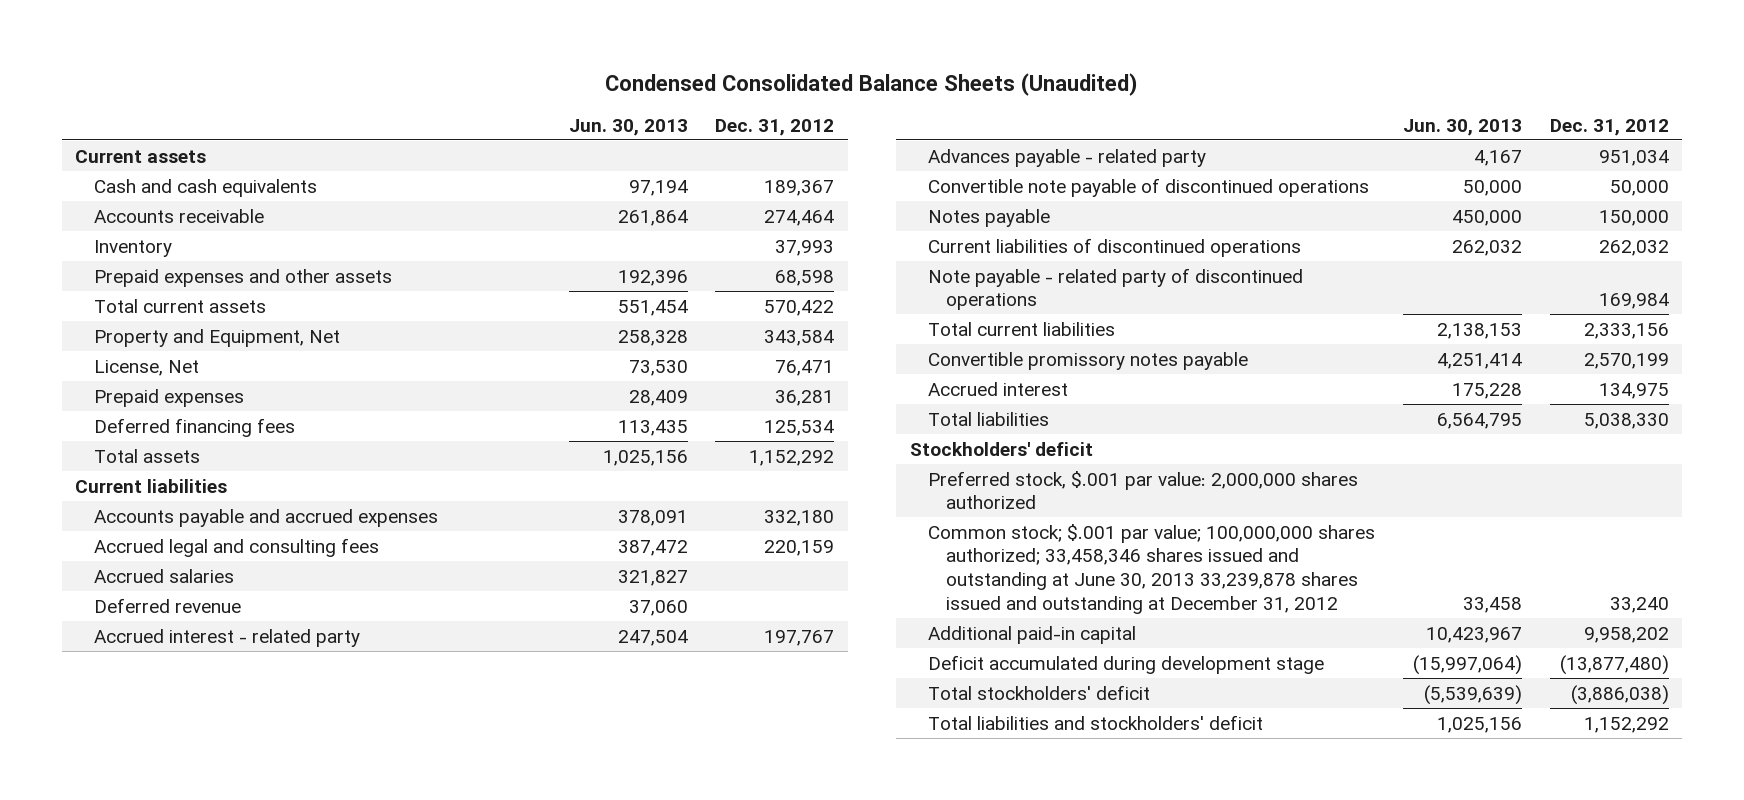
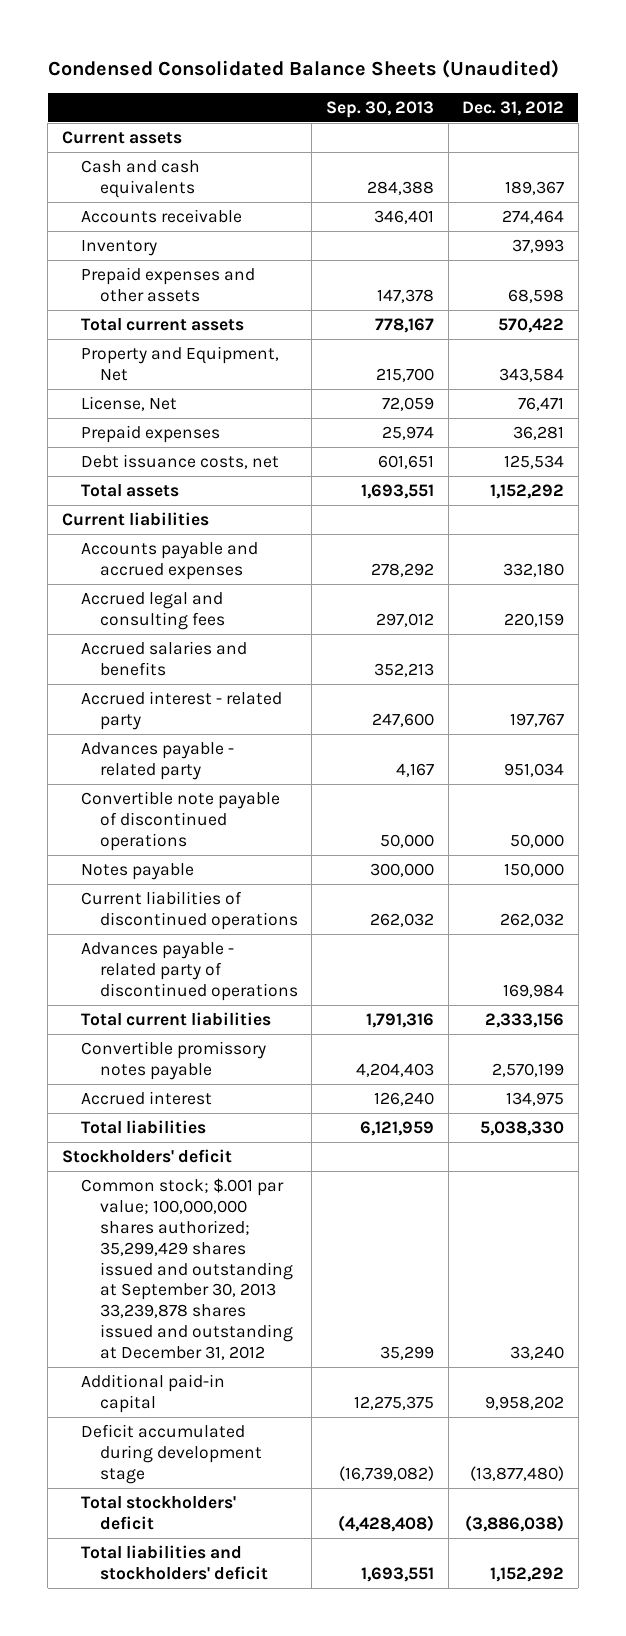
- | Jun. 30, 2013 | Dec. 31, 2012
+ | Sep. 30, 2013 | Dec. 31, 2012
- Deferred financing fees | 113,435 | 125,534
+ Debt issuance costs, net | 601,651 | 125,534
- Accrued salaries | 321,827 |
- Deferred revenue | 37,060 |
+ Accrued salaries and benefits | 352,213 |
- Note payable - related party of discontinued operations | | 169,984
+ Advances payable - related party of discontinued operations | | 169,984
- Preferred stock, $.001 par value: 2,000,000 shares authorized
- Common stock; $.001 par value; 100,000,000 shares authorized; 33,458,346 shares issued and outstanding at June 30, 2013 33,239,878 shares issued and outstanding at December 31, 2012 | 33,458 | 33,240
+ Common stock; $.001 par value; 100,000,000 shares authorized; 35,299,429 shares issued and outstanding at September 30, 2013 33,239,878 shares issued and outstanding at December 31, 2012 | 35,299 | 33,240

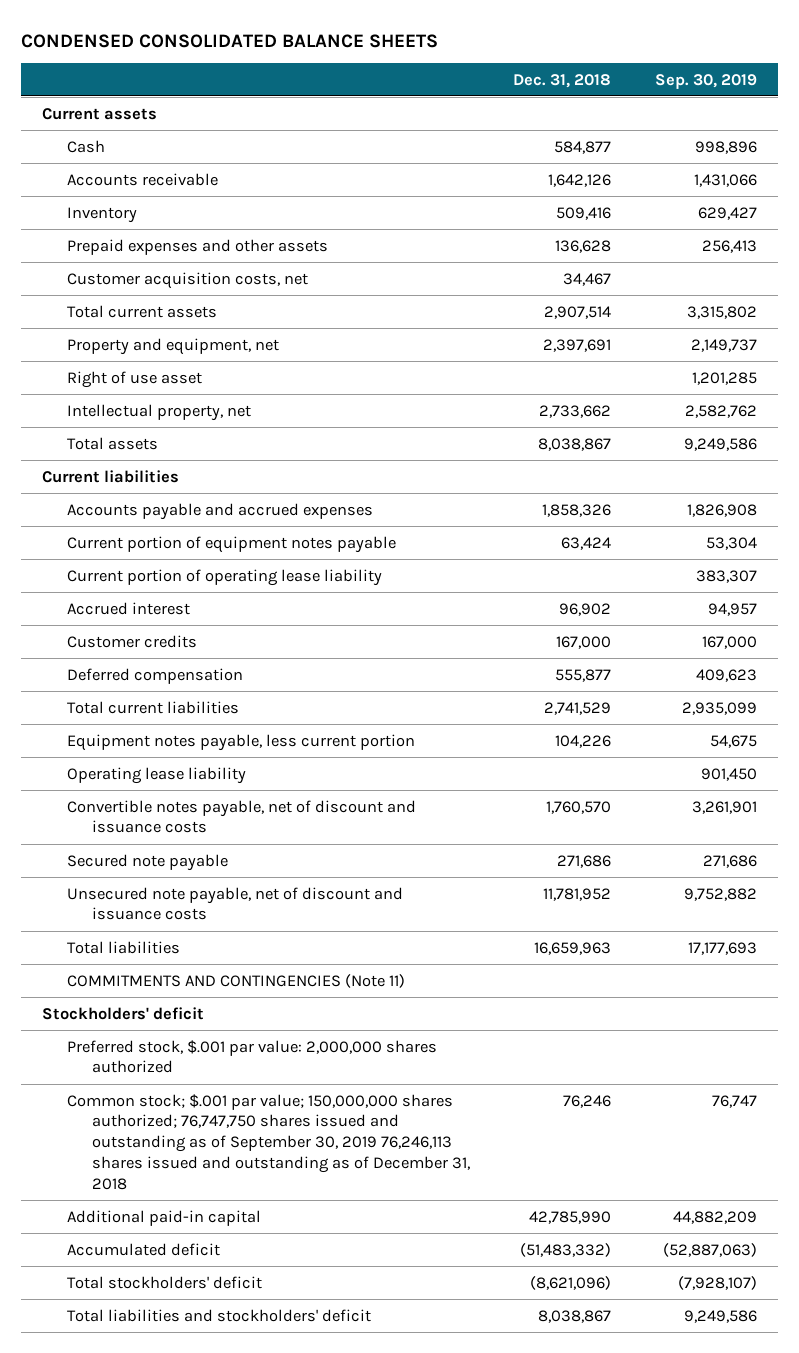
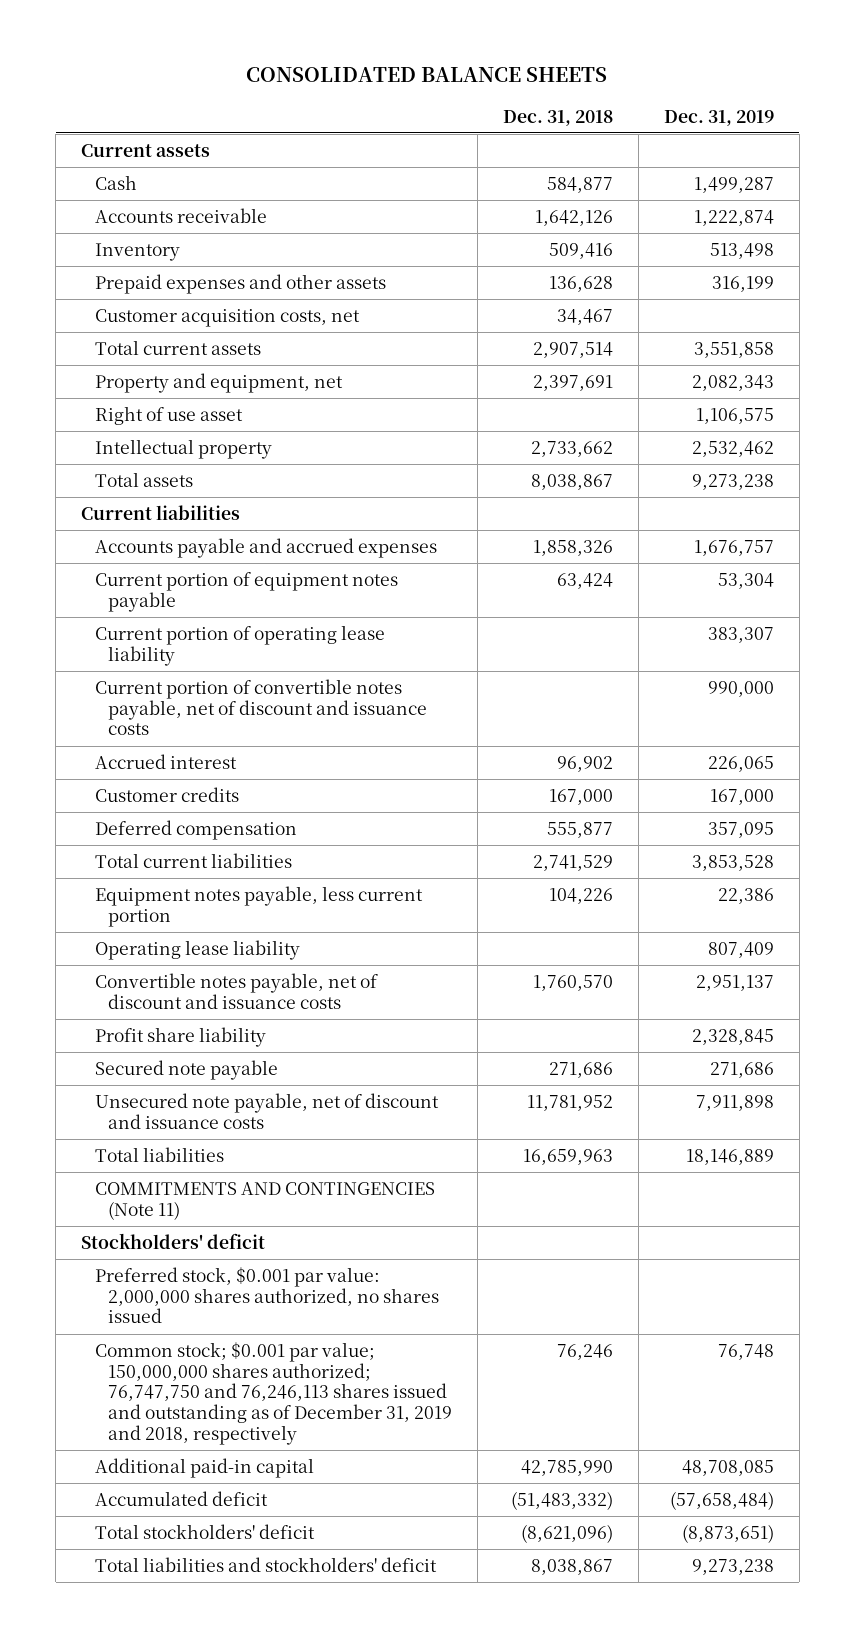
- CONDENSED CONSOLIDATED BALANCE SHEETS
+ CONSOLIDATED BALANCE SHEETS
- | Dec. 31, 2018 | Sep. 30, 2019
+ | Dec. 31, 2018 | Dec. 31, 2019
- Intellectual property, net | 2,733,662 | 2,582,762
+ Intellectual property | 2,733,662 | 2,532,462
+ Current portion of convertible notes payable, net of discount and issuance costs | | 990,000
+ Profit share liability | | 2,328,845
- Preferred stock, $.001 par value: 2,000,000 shares authorized
- Common stock; $.001 par value; 150,000,000 shares authorized; 76,747,750 shares issued and outstanding as of September 30, 2019 76,246,113 shares issued and outstanding as of December 31, 2018 | 76,246 | 76,747
+ Preferred stock, $0.001 par value: 2,000,000 shares authorized, no shares issued
+ Common stock; $0.001 par value; 150,000,000 shares authorized; 76,747,750 and 76,246,113 shares issued and outstanding as of December 31, 2019 and 2018, respectively | 76,246 | 76,748

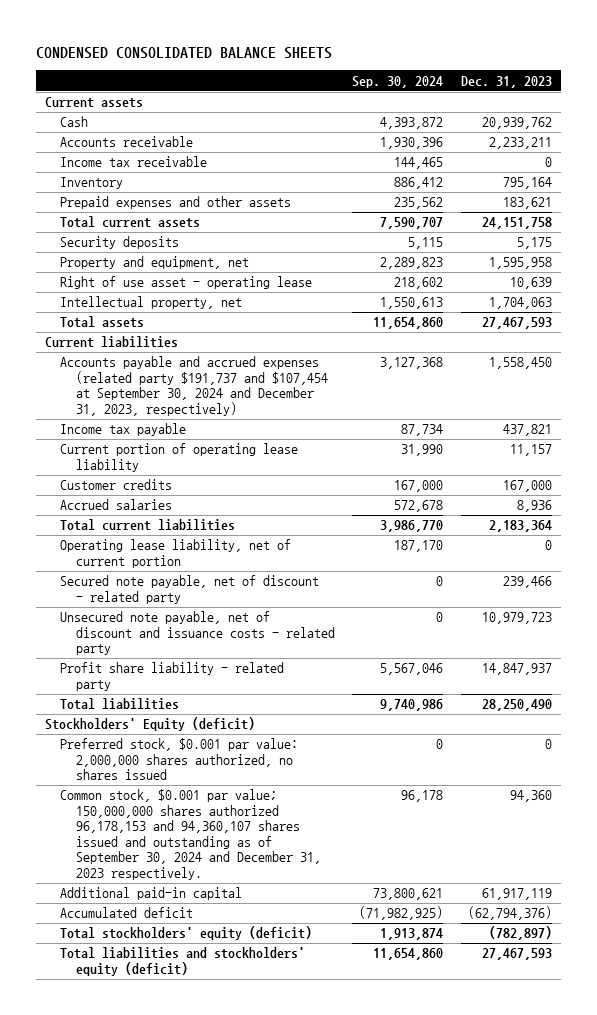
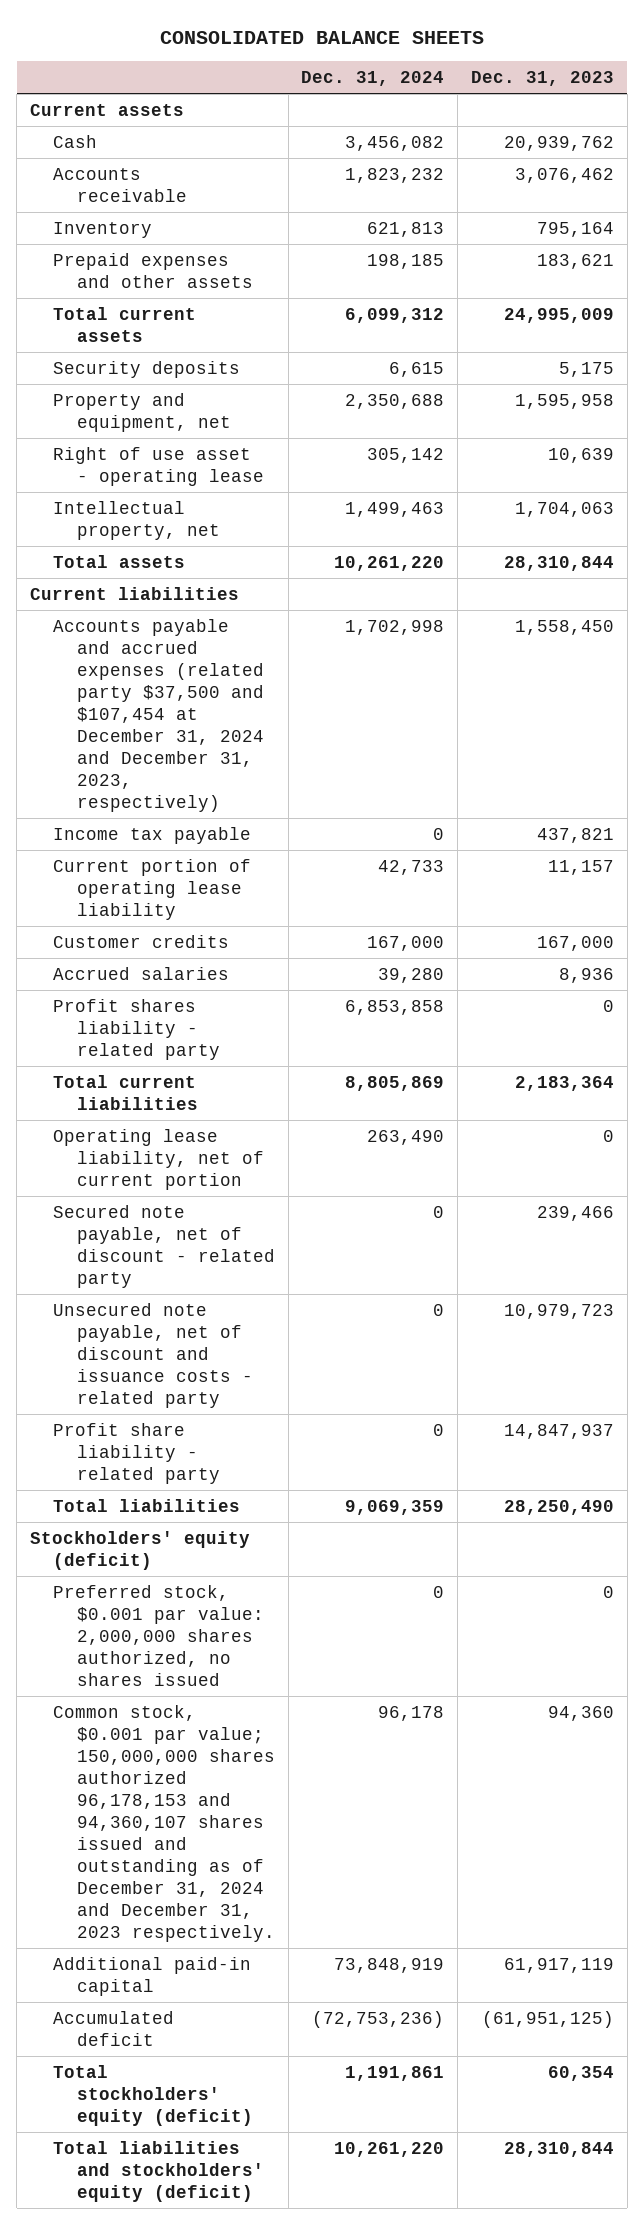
- CONDENSED CONSOLIDATED BALANCE SHEETS
+ CONSOLIDATED BALANCE SHEETS
- | Sep. 30, 2024 | Dec. 31, 2023
+ | Dec. 31, 2024 | Dec. 31, 2023
- Accounts receivable | 1,930,396 | 2,233,211
- Income tax receivable | 144,465 | 0
+ Accounts receivable | 1,823,232 | 3,076,462
- Total current assets | 7,590,707 | 24,151,758
+ Total current assets | 6,099,312 | 24,995,009
- Total assets | 11,654,860 | 27,467,593
+ Total assets | 10,261,220 | 28,310,844
- Accounts payable and accrued expenses (related party $191,737 and $107,454 at September 30, 2024 and December 31, 2023, respectively) | 3,127,368 | 1,558,450
+ Accounts payable and accrued expenses (related party $37,500 and $107,454 at December 31, 2024 and December 31, 2023, respectively) | 1,702,998 | 1,558,450
+ Profit shares liability - related party | 6,853,858 | 0
- Stockholders' Equity (deficit)
+ Stockholders' equity (deficit)
- Common stock, $0.001 par value; 150,000,000 shares authorized 96,178,153 and 94,360,107 shares issued and outstanding as of September 30, 2024 and December 31, 2023 respectively. | 96,178 | 94,360
+ Common stock, $0.001 par value; 150,000,000 shares authorized 96,178,153 and 94,360,107 shares issued and outstanding as of December 31, 2024 and December 31, 2023 respectively. | 96,178 | 94,360
- Accumulated deficit | (71,982,925) | (62,794,376)
- Total stockholders' equity (deficit) | 1,913,874 | (782,897)
- Total liabilities and stockholders' equity (deficit) | 11,654,860 | 27,467,593
+ Accumulated deficit | (72,753,236) | (61,951,125)
+ Total stockholders' equity (deficit) | 1,191,861 | 60,354
+ Total liabilities and stockholders' equity (deficit) | 10,261,220 | 28,310,844

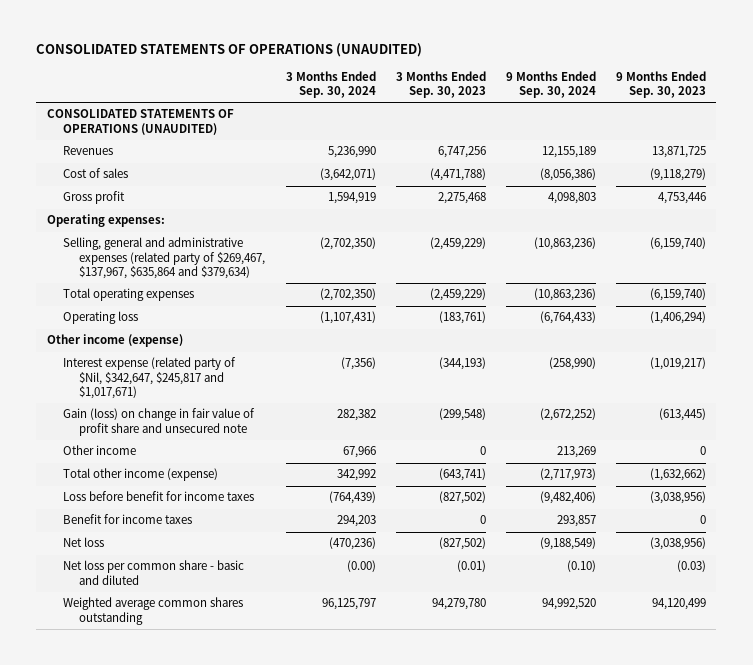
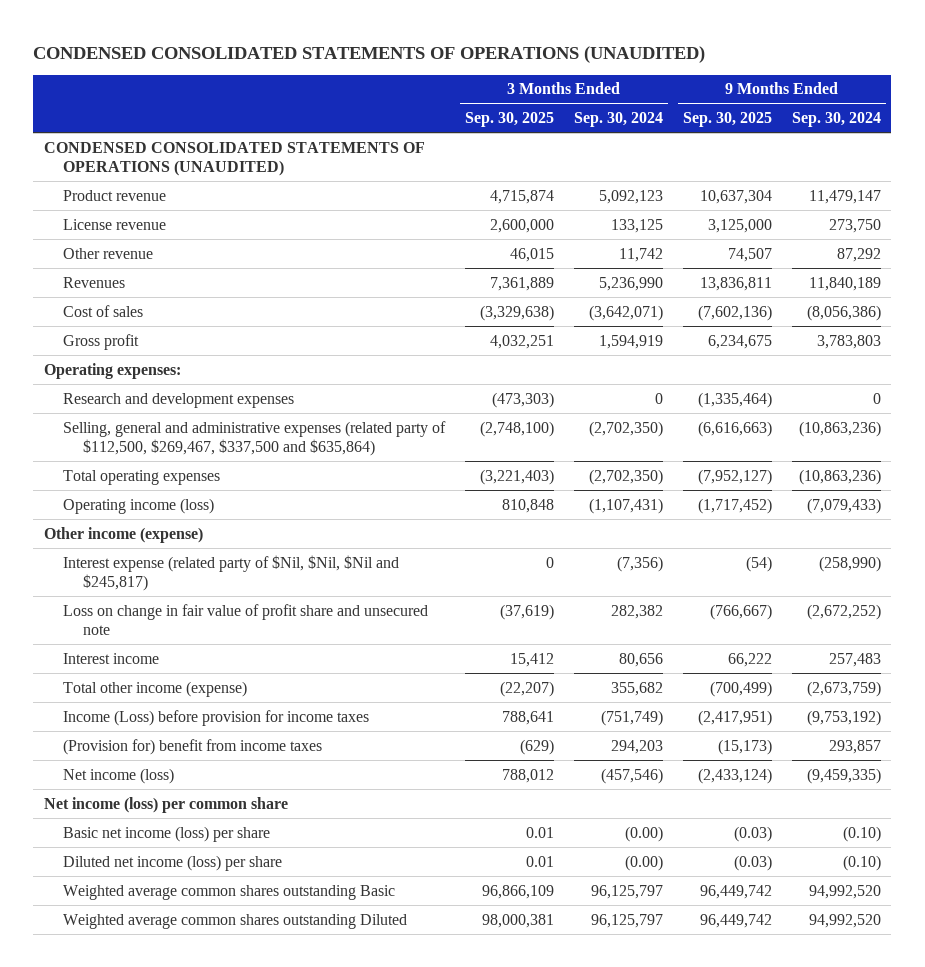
- CONSOLIDATED STATEMENTS OF OPERATIONS (UNAUDITED)
+ CONDENSED CONSOLIDATED STATEMENTS OF OPERATIONS (UNAUDITED)
- | 3 Months Ended Sep. 30, 2024 | 3 Months Ended Sep. 30, 2023 | 9 Months Ended Sep. 30, 2024 | 9 Months Ended Sep. 30, 2023
+ | 3 Months Ended Sep. 30, 2025 | 3 Months Ended Sep. 30, 2024 | 9 Months Ended Sep. 30, 2025 | 9 Months Ended Sep. 30, 2024
- CONSOLIDATED STATEMENTS OF OPERATIONS (UNAUDITED)
- Revenues | 5,236,990 | 6,747,256 | 12,155,189 | 13,871,725
+ CONDENSED CONSOLIDATED STATEMENTS OF OPERATIONS (UNAUDITED)
+ Product revenue | 4,715,874 | 5,092,123 | 10,637,304 | 11,479,147
+ License revenue | 2,600,000 | 133,125 | 3,125,000 | 273,750
+ Other revenue | 46,015 | 11,742 | 74,507 | 87,292
+ Revenues | 7,361,889 | 5,236,990 | 13,836,811 | 11,840,189
- Gross profit | 1,594,919 | 2,275,468 | 4,098,803 | 4,753,446
+ Gross profit | 4,032,251 | 1,594,919 | 6,234,675 | 3,783,803
- Selling, general and administrative expenses (related party of $269,467, $137,967, $635,864 and $379,634) | (2,702,350) | (2,459,229) | (10,863,236) | (6,159,740)
+ Research and development expenses | (473,303) | 0 | (1,335,464) | 0
+ Selling, general and administrative expenses (related party of $112,500, $269,467, $337,500 and $635,864) | (2,748,100) | (2,702,350) | (6,616,663) | (10,863,236)
- Operating loss | (1,107,431) | (183,761) | (6,764,433) | (1,406,294)
+ Operating income (loss) | 810,848 | (1,107,431) | (1,717,452) | (7,079,433)
- Interest expense (related party of $Nil, $342,647, $245,817 and $1,017,671) | (7,356) | (344,193) | (258,990) | (1,019,217)
- Gain (loss) on change in fair value of profit share and unsecured note | 282,382 | (299,548) | (2,672,252) | (613,445)
- Other income | 67,966 | 0 | 213,269 | 0
- Total other income (expense) | 342,992 | (643,741) | (2,717,973) | (1,632,662)
- Loss before benefit for income taxes | (764,439) | (827,502) | (9,482,406) | (3,038,956)
- Benefit for income taxes | 294,203 | 0 | 293,857 | 0
- Net loss | (470,236) | (827,502) | (9,188,549) | (3,038,956)
- Net loss per common share - basic and diluted | (0.00) | (0.01) | (0.10) | (0.03)
- Weighted average common shares outstanding | 96,125,797 | 94,279,780 | 94,992,520 | 94,120,499
+ Interest expense (related party of $Nil, $Nil, $Nil and $245,817) | 0 | (7,356) | (54) | (258,990)
+ Loss on change in fair value of profit share and unsecured note | (37,619) | 282,382 | (766,667) | (2,672,252)
+ Interest income | 15,412 | 80,656 | 66,222 | 257,483
+ Total other income (expense) | (22,207) | 355,682 | (700,499) | (2,673,759)
+ Income (Loss) before provision for income taxes | 788,641 | (751,749) | (2,417,951) | (9,753,192)
+ (Provision for) benefit from income taxes | (629) | 294,203 | (15,173) | 293,857
+ Net income (loss) | 788,012 | (457,546) | (2,433,124) | (9,459,335)
+ Net income (loss) per common share
+ Basic net income (loss) per share | 0.01 | (0.00) | (0.03) | (0.10)
+ Diluted net income (loss) per share | 0.01 | (0.00) | (0.03) | (0.10)
+ Weighted average common shares outstanding Basic | 96,866,109 | 96,125,797 | 96,449,742 | 94,992,520
+ Weighted average common shares outstanding Diluted | 98,000,381 | 96,125,797 | 96,449,742 | 94,992,520

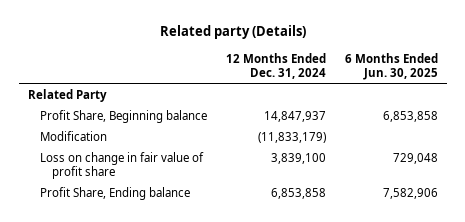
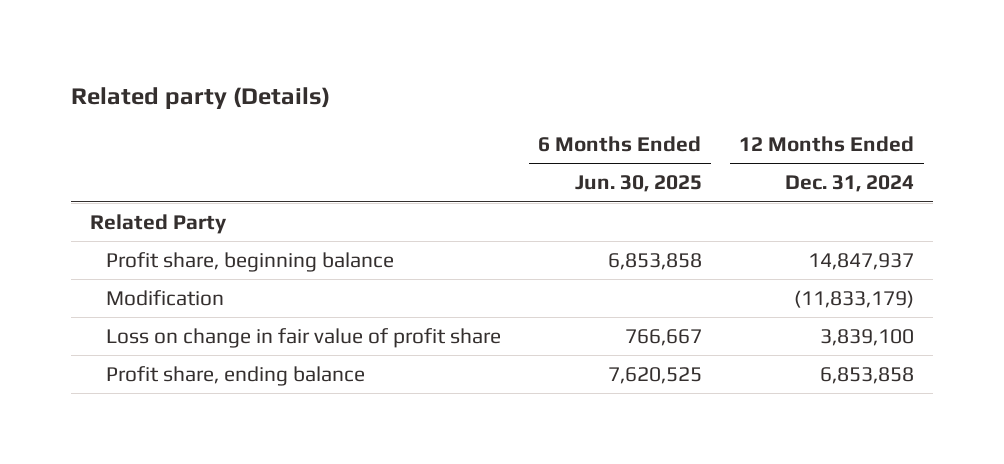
- | 12 Months Ended Dec. 31, 2024 | 6 Months Ended Jun. 30, 2025
+ | 6 Months Ended Jun. 30, 2025 | 12 Months Ended Dec. 31, 2024
- Profit Share, Beginning balance | 14,847,937 | 6,853,858
+ Profit share, beginning balance | 6,853,858 | 14,847,937
- Loss on change in fair value of profit share | 3,839,100 | 729,048
- Profit Share, Ending balance | 6,853,858 | 7,582,906
+ Loss on change in fair value of profit share | 766,667 | 3,839,100
+ Profit share, ending balance | 7,620,525 | 6,853,858

